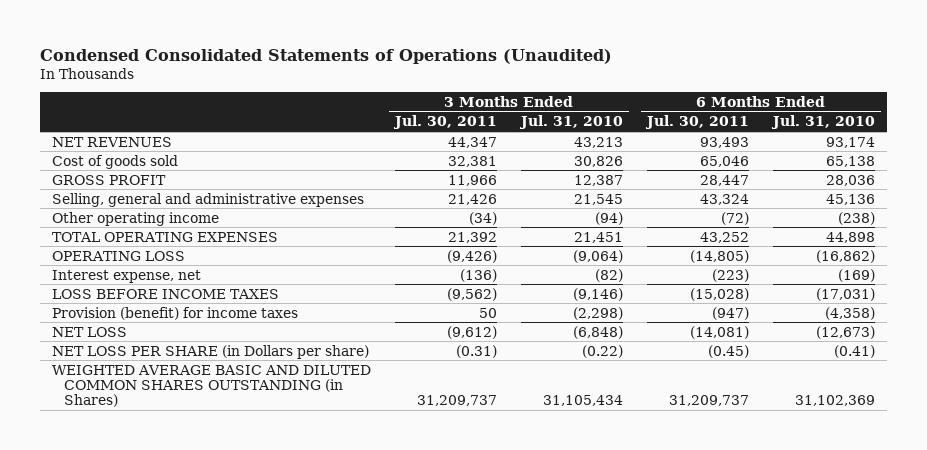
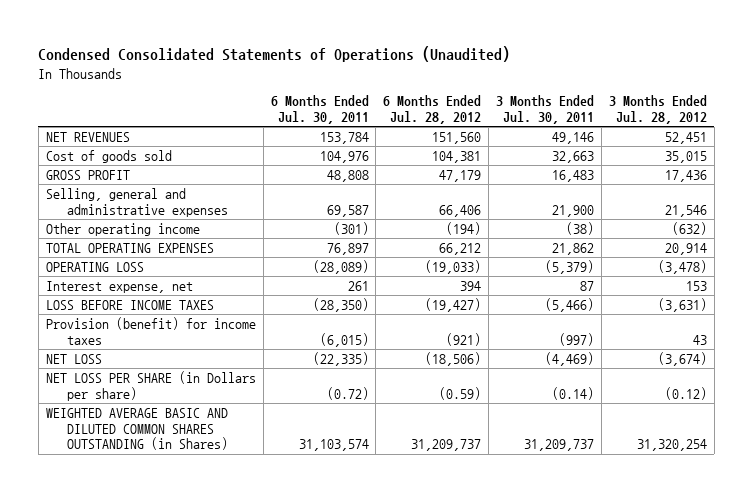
- | 3 Months Ended Jul. 30, 2011 | 3 Months Ended Jul. 31, 2010 | 6 Months Ended Jul. 30, 2011 | 6 Months Ended Jul. 31, 2010
+ | 6 Months Ended Jul. 30, 2011 | 6 Months Ended Jul. 28, 2012 | 3 Months Ended Jul. 30, 2011 | 3 Months Ended Jul. 28, 2012
- NET REVENUES | 44,347 | 43,213 | 93,493 | 93,174
- Cost of goods sold | 32,381 | 30,826 | 65,046 | 65,138
- GROSS PROFIT | 11,966 | 12,387 | 28,447 | 28,036
- Selling, general and administrative expenses | 21,426 | 21,545 | 43,324 | 45,136
- Other operating income | (34) | (94) | (72) | (238)
- TOTAL OPERATING EXPENSES | 21,392 | 21,451 | 43,252 | 44,898
- OPERATING LOSS | (9,426) | (9,064) | (14,805) | (16,862)
- Interest expense, net | (136) | (82) | (223) | (169)
- LOSS BEFORE INCOME TAXES | (9,562) | (9,146) | (15,028) | (17,031)
- Provision (benefit) for income taxes | 50 | (2,298) | (947) | (4,358)
- NET LOSS | (9,612) | (6,848) | (14,081) | (12,673)
- NET LOSS PER SHARE (in Dollars per share) | (0.31) | (0.22) | (0.45) | (0.41)
- WEIGHTED AVERAGE BASIC AND DILUTED COMMON SHARES OUTSTANDING (in Shares) | 31,209,737 | 31,105,434 | 31,209,737 | 31,102,369
+ NET REVENUES | 153,784 | 151,560 | 49,146 | 52,451
+ Cost of goods sold | 104,976 | 104,381 | 32,663 | 35,015
+ GROSS PROFIT | 48,808 | 47,179 | 16,483 | 17,436
+ Selling, general and administrative expenses | 69,587 | 66,406 | 21,900 | 21,546
+ Other operating income | (301) | (194) | (38) | (632)
+ TOTAL OPERATING EXPENSES | 76,897 | 66,212 | 21,862 | 20,914
+ OPERATING LOSS | (28,089) | (19,033) | (5,379) | (3,478)
+ Interest expense, net | 261 | 394 | 87 | 153
+ LOSS BEFORE INCOME TAXES | (28,350) | (19,427) | (5,466) | (3,631)
+ Provision (benefit) for income taxes | (6,015) | (921) | (997) | 43
+ NET LOSS | (22,335) | (18,506) | (4,469) | (3,674)
+ NET LOSS PER SHARE (in Dollars per share) | (0.72) | (0.59) | (0.14) | (0.12)
+ WEIGHTED AVERAGE BASIC AND DILUTED COMMON SHARES OUTSTANDING (in Shares) | 31,103,574 | 31,209,737 | 31,209,737 | 31,320,254

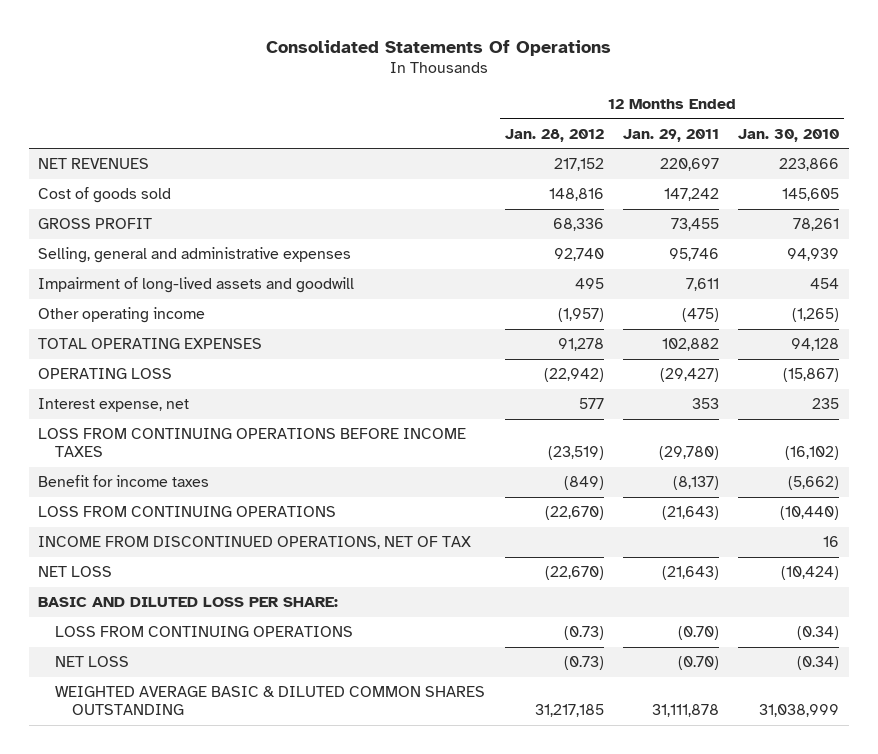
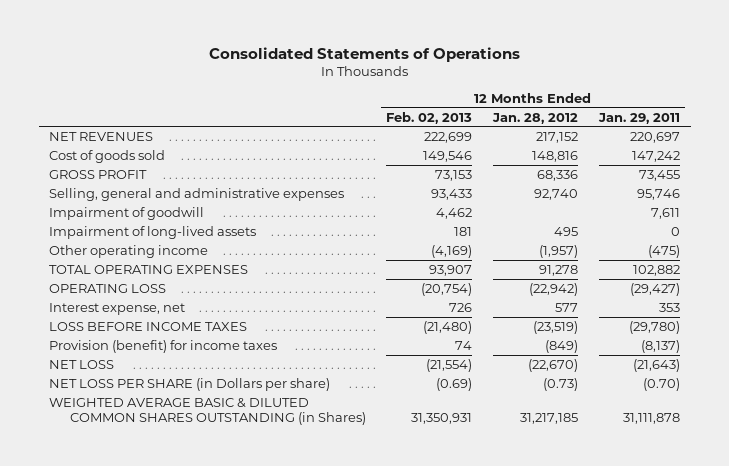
- Consolidated Statements Of Operations
+ Consolidated Statements of Operations
- | 12 Months Ended Jan. 28, 2012 | 12 Months Ended Jan. 29, 2011 | 12 Months Ended Jan. 30, 2010
+ | 12 Months Ended Feb. 02, 2013 | 12 Months Ended Jan. 28, 2012 | 12 Months Ended Jan. 29, 2011
- Impairment of long-lived assets and goodwill | 495 | 7,611 | 454
+ Impairment of goodwill | 4,462 | | 7,611
+ Impairment of long-lived assets | 181 | 495 | 0
- LOSS FROM CONTINUING OPERATIONS BEFORE INCOME TAXES | (23,519) | (29,780) | (16,102)
- Benefit for income taxes | (849) | (8,137) | (5,662)
- LOSS FROM CONTINUING OPERATIONS | (22,670) | (21,643) | (10,440)
- INCOME FROM DISCONTINUED OPERATIONS, NET OF TAX | | | 16
+ LOSS BEFORE INCOME TAXES | (21,480) | (23,519) | (29,780)
+ Provision (benefit) for income taxes | 74 | (849) | (8,137)
- BASIC AND DILUTED LOSS PER SHARE:
- LOSS FROM CONTINUING OPERATIONS | (0.73) | (0.70) | (0.34)
- NET LOSS | (0.73) | (0.70) | (0.34)
- WEIGHTED AVERAGE BASIC & DILUTED COMMON SHARES OUTSTANDING | 31,217,185 | 31,111,878 | 31,038,999
+ NET LOSS PER SHARE (in Dollars per share) | (0.69) | (0.73) | (0.70)
+ WEIGHTED AVERAGE BASIC & DILUTED COMMON SHARES OUTSTANDING (in Shares) | 31,350,931 | 31,217,185 | 31,111,878

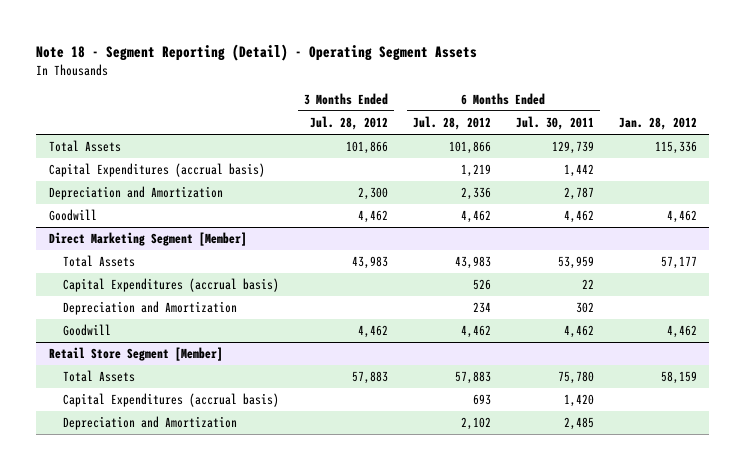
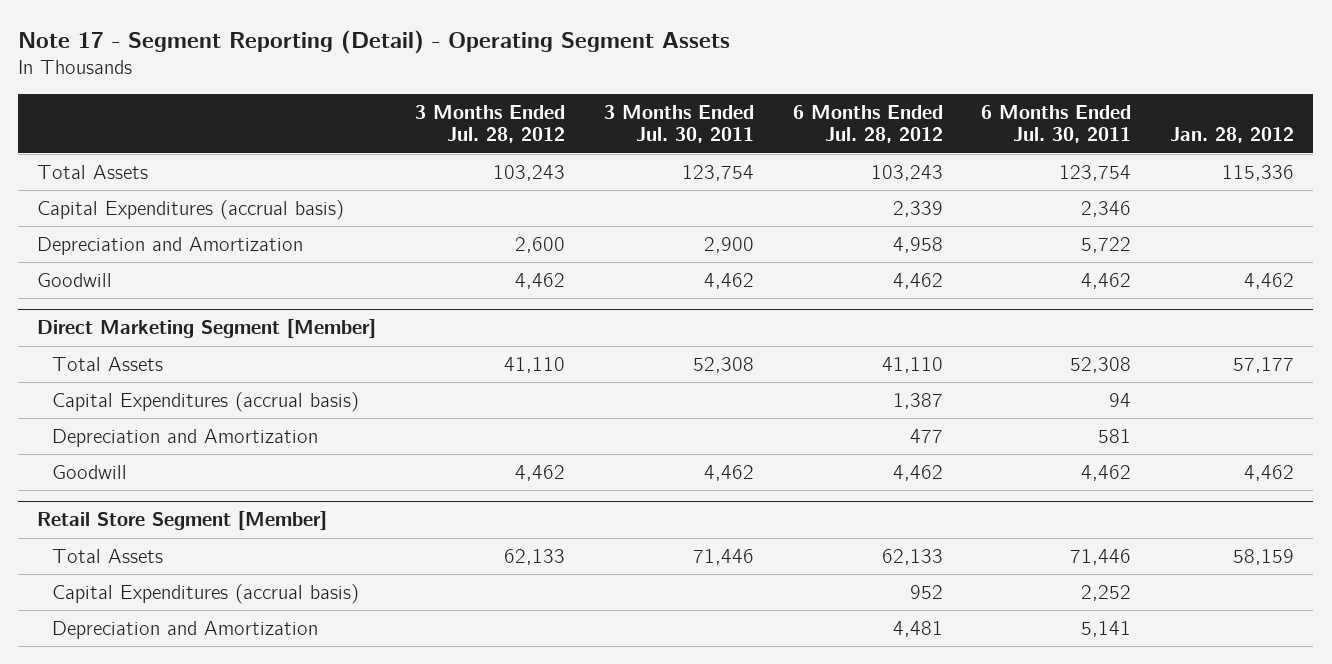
- Note 18 - Segment Reporting (Detail) - Operating Segment Assets
+ Note 17 - Segment Reporting (Detail) - Operating Segment Assets
- | 3 Months Ended Jul. 28, 2012 | 6 Months Ended Jul. 28, 2012 | 6 Months Ended Jul. 30, 2011 | Jan. 28, 2012
+ | 3 Months Ended Jul. 28, 2012 | 3 Months Ended Jul. 30, 2011 | 6 Months Ended Jul. 28, 2012 | 6 Months Ended Jul. 30, 2011 | Jan. 28, 2012
- Total Assets | 101,866 | 101,866 | 129,739 | 115,336
- Capital Expenditures (accrual basis) | | 1,219 | 1,442 |
- Depreciation and Amortization | 2,300 | 2,336 | 2,787 |
+ Total Assets | 103,243 | 123,754 | 103,243 | 123,754 | 115,336
+ Capital Expenditures (accrual basis) | | | 2,339 | 2,346 |
+ Depreciation and Amortization | 2,600 | 2,900 | 4,958 | 5,722 |
@ Direct Marketing Segment [Member]
- Total Assets | 43,983 | 43,983 | 53,959 | 57,177
- Capital Expenditures (accrual basis) | | 526 | 22 |
- Depreciation and Amortization | | 234 | 302 |
+ Total Assets | 41,110 | 52,308 | 41,110 | 52,308 | 57,177
+ Capital Expenditures (accrual basis) | | | 1,387 | 94 |
+ Depreciation and Amortization | | | 477 | 581 |
@ Retail Store Segment [Member]
- Total Assets | 57,883 | 57,883 | 75,780 | 58,159
- Capital Expenditures (accrual basis) | | 693 | 1,420 |
- Depreciation and Amortization | | 2,102 | 2,485 |
+ Total Assets | 62,133 | 71,446 | 62,133 | 71,446 | 58,159
+ Capital Expenditures (accrual basis) | | | 952 | 2,252 |
+ Depreciation and Amortization | | | 4,481 | 5,141 |

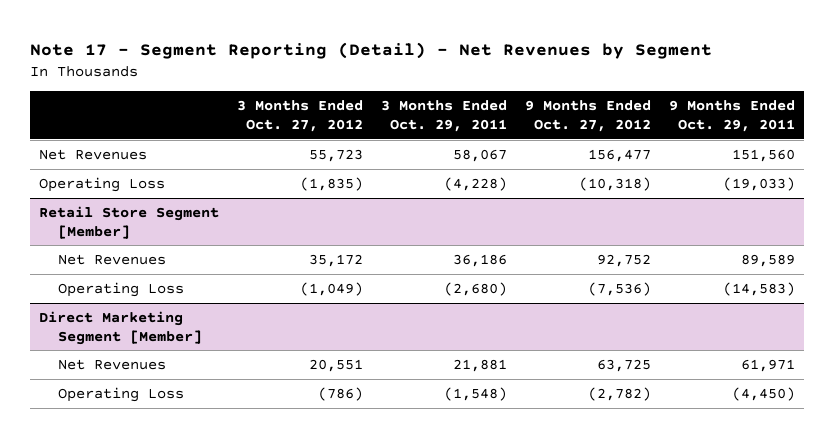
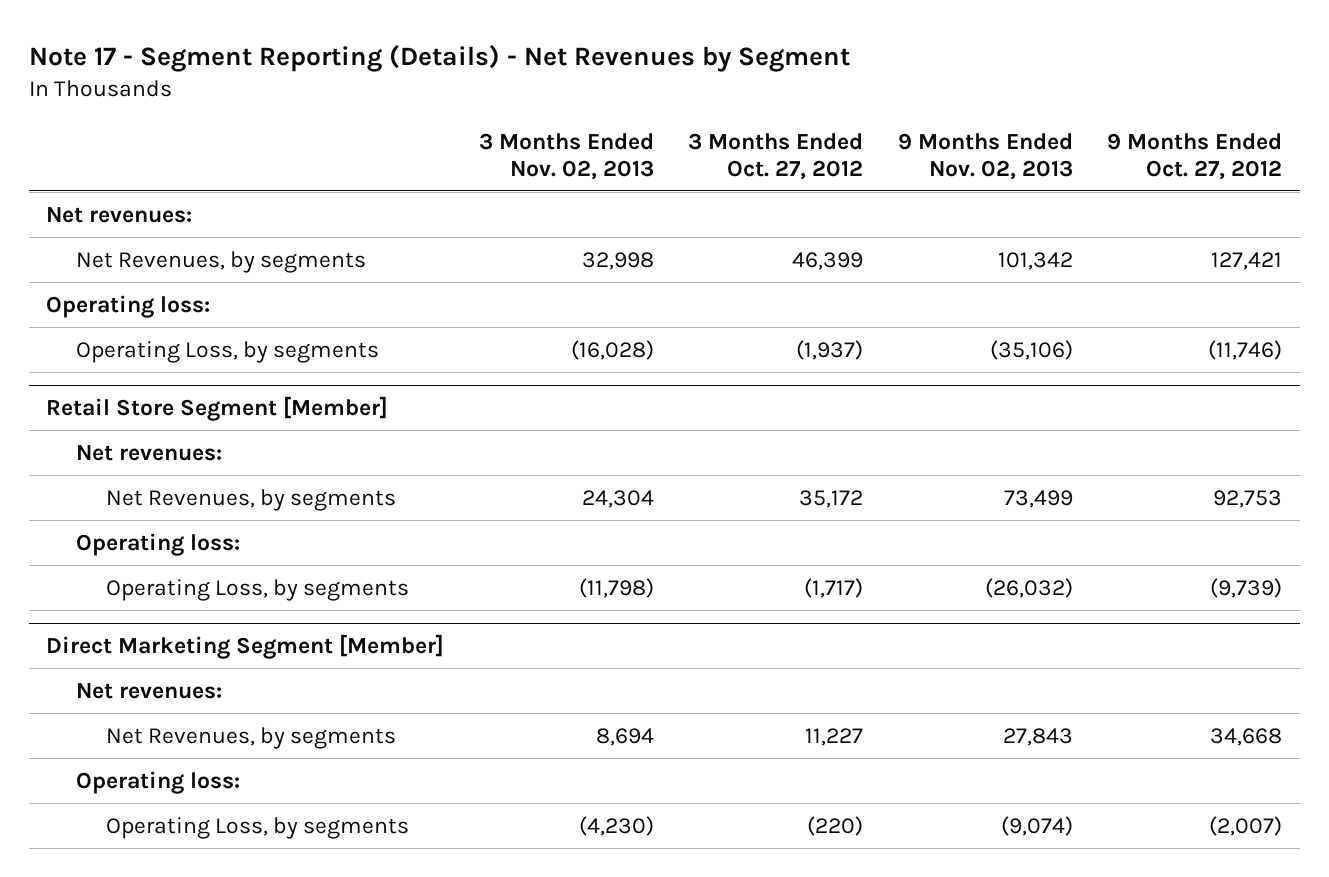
- Note 17 - Segment Reporting (Detail) - Net Revenues by Segment
+ Note 17 - Segment Reporting (Details) - Net Revenues by Segment
- | 3 Months Ended Oct. 27, 2012 | 3 Months Ended Oct. 29, 2011 | 9 Months Ended Oct. 27, 2012 | 9 Months Ended Oct. 29, 2011
+ | 3 Months Ended Nov. 02, 2013 | 3 Months Ended Oct. 27, 2012 | 9 Months Ended Nov. 02, 2013 | 9 Months Ended Oct. 27, 2012
- Net Revenues | 55,723 | 58,067 | 156,477 | 151,560
- Operating Loss | (1,835) | (4,228) | (10,318) | (19,033)
+ Net revenues:
+ Net Revenues, by segments | 32,998 | 46,399 | 101,342 | 127,421
+ Operating loss:
+ Operating Loss, by segments | (16,028) | (1,937) | (35,106) | (11,746)
@ Retail Store Segment [Member]
- Net Revenues | 35,172 | 36,186 | 92,752 | 89,589
- Operating Loss | (1,049) | (2,680) | (7,536) | (14,583)
+ Net revenues:
+ Net Revenues, by segments | 24,304 | 35,172 | 73,499 | 92,753
+ Operating loss:
+ Operating Loss, by segments | (11,798) | (1,717) | (26,032) | (9,739)
@ Direct Marketing Segment [Member]
- Net Revenues | 20,551 | 21,881 | 63,725 | 61,971
- Operating Loss | (786) | (1,548) | (2,782) | (4,450)
+ Net revenues:
+ Net Revenues, by segments | 8,694 | 11,227 | 27,843 | 34,668
+ Operating loss:
+ Operating Loss, by segments | (4,230) | (220) | (9,074) | (2,007)

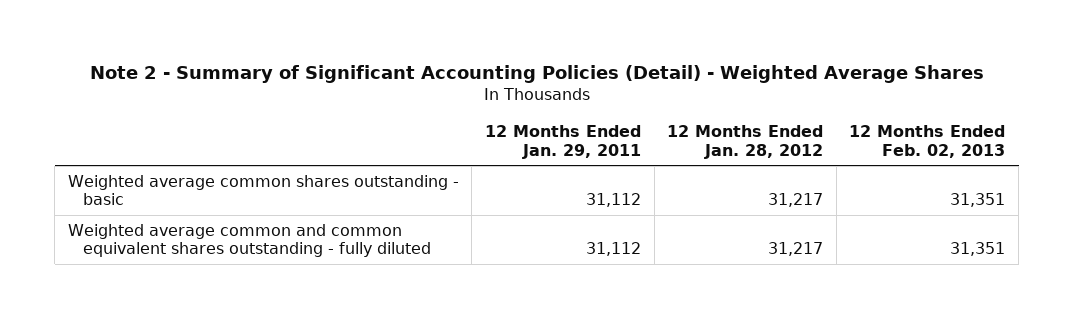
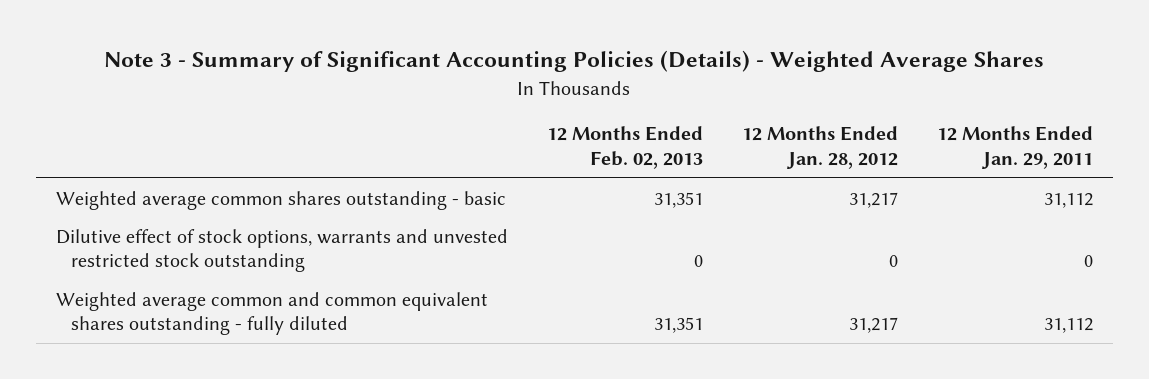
- Note 2 - Summary of Significant Accounting Policies (Detail) - Weighted Average Shares
+ Note 3 - Summary of Significant Accounting Policies (Details) - Weighted Average Shares
- | 12 Months Ended Jan. 29, 2011 | 12 Months Ended Jan. 28, 2012 | 12 Months Ended Feb. 02, 2013
+ | 12 Months Ended Feb. 02, 2013 | 12 Months Ended Jan. 28, 2012 | 12 Months Ended Jan. 29, 2011
+ Dilutive effect of stock options, warrants and unvested restricted stock outstanding | 0 | 0 | 0

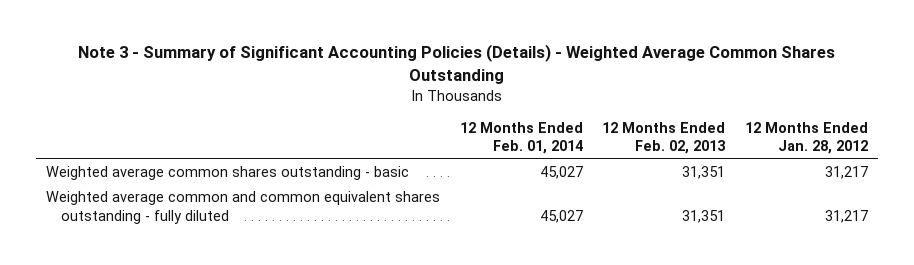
- Note 3 - Summary of Significant Accounting Policies (Details) - Weighted Average Shares
+ Note 3 - Summary of Significant Accounting Policies (Details) - Weighted Average Common Shares Outstanding
- | 12 Months Ended Feb. 02, 2013 | 12 Months Ended Jan. 28, 2012 | 12 Months Ended Jan. 29, 2011
+ | 12 Months Ended Feb. 01, 2014 | 12 Months Ended Feb. 02, 2013 | 12 Months Ended Jan. 28, 2012
- Dilutive effect of stock options, warrants and unvested restricted stock outstanding | 0 | 0 | 0

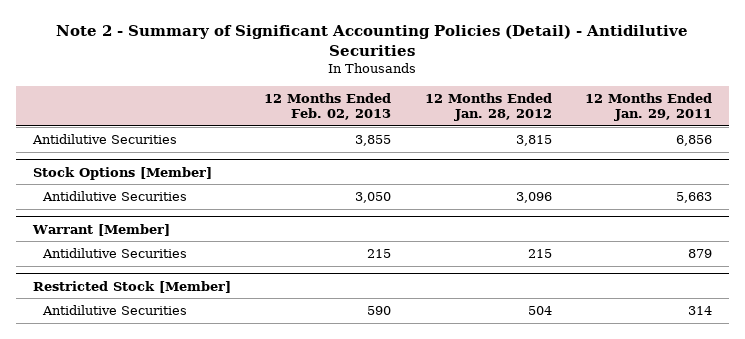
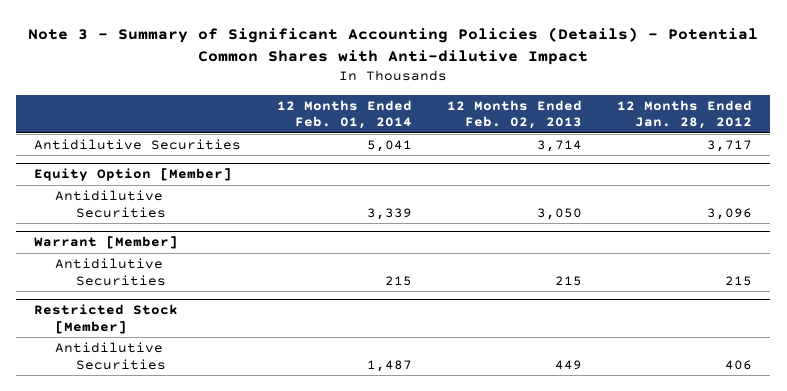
- Note 2 - Summary of Significant Accounting Policies (Detail) - Antidilutive Securities
+ Note 3 - Summary of Significant Accounting Policies (Details) - Potential Common Shares with Anti-dilutive Impact
- | 12 Months Ended Feb. 02, 2013 | 12 Months Ended Jan. 28, 2012 | 12 Months Ended Jan. 29, 2011
+ | 12 Months Ended Feb. 01, 2014 | 12 Months Ended Feb. 02, 2013 | 12 Months Ended Jan. 28, 2012
- Antidilutive Securities | 3,855 | 3,815 | 6,856
- Stock Options [Member]
+ Antidilutive Securities | 5,041 | 3,714 | 3,717
+ Equity Option [Member]
@ Restricted Stock [Member]
- Antidilutive Securities | 590 | 504 | 314
+ Antidilutive Securities | 1,487 | 449 | 406

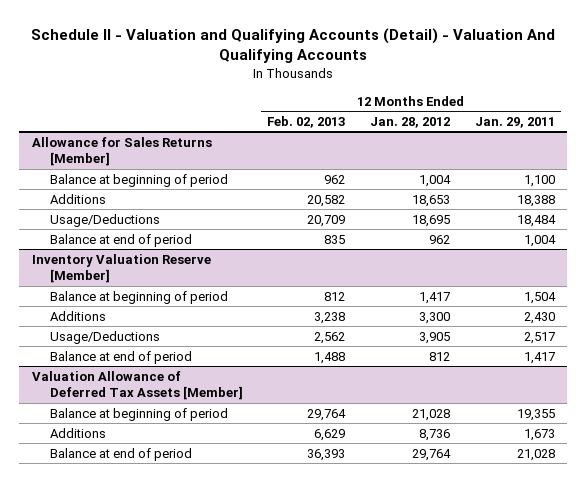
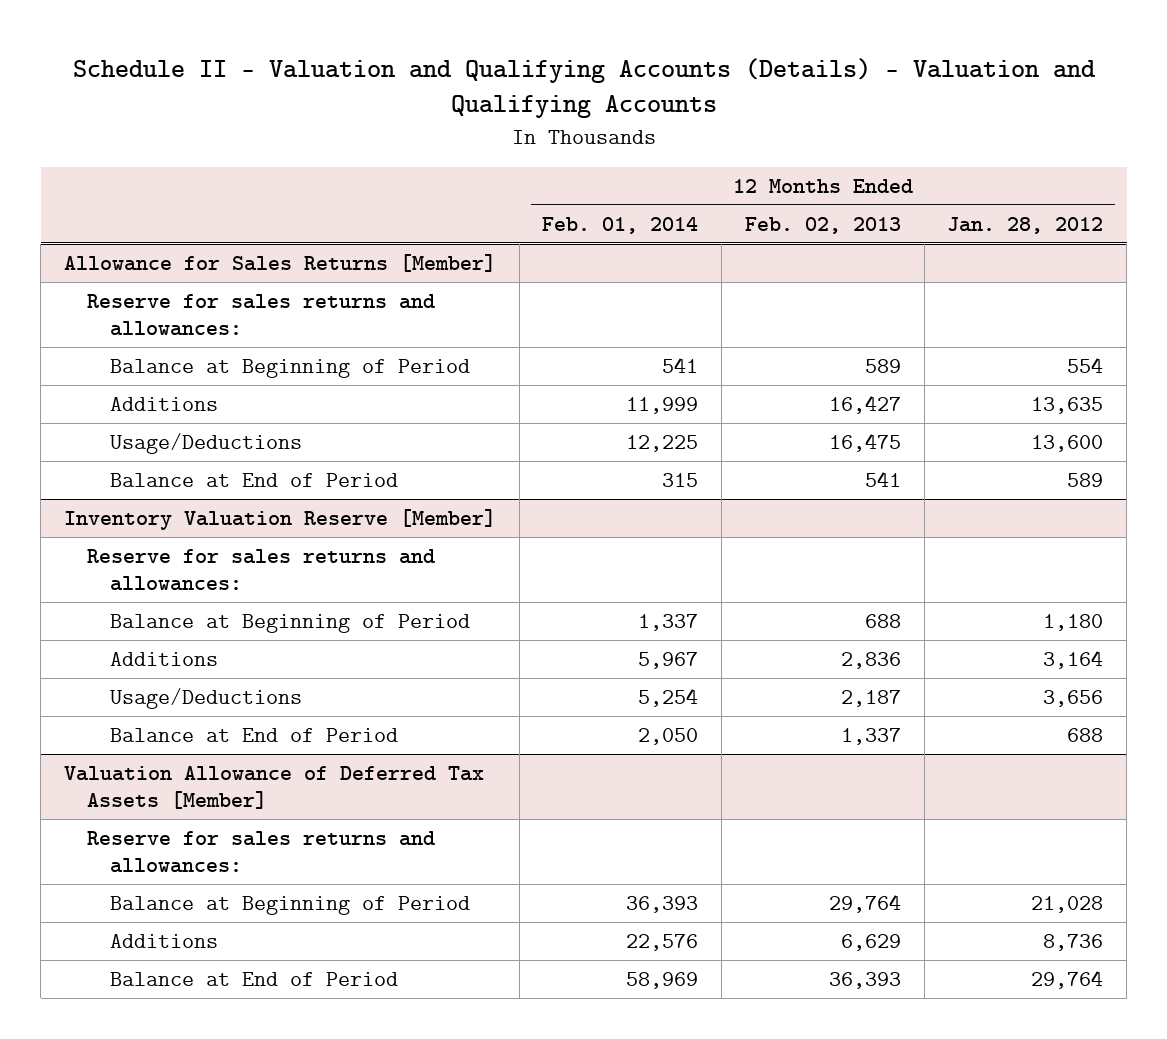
- Schedule II - Valuation and Qualifying Accounts (Detail) - Valuation And Qualifying Accounts
+ Schedule II - Valuation and Qualifying Accounts (Details) - Valuation and Qualifying Accounts
- | 12 Months Ended Feb. 02, 2013 | 12 Months Ended Jan. 28, 2012 | 12 Months Ended Jan. 29, 2011
+ | 12 Months Ended Feb. 01, 2014 | 12 Months Ended Feb. 02, 2013 | 12 Months Ended Jan. 28, 2012
@ Allowance for Sales Returns [Member]
- Balance at beginning of period | 962 | 1,004 | 1,100
- Additions | 20,582 | 18,653 | 18,388
- Usage/Deductions | 20,709 | 18,695 | 18,484
- Balance at end of period | 835 | 962 | 1,004
+ Reserve for sales returns and allowances:
+ Balance at Beginning of Period | 541 | 589 | 554
+ Additions | 11,999 | 16,427 | 13,635
+ Usage/Deductions | 12,225 | 16,475 | 13,600
+ Balance at End of Period | 315 | 541 | 589
@ Inventory Valuation Reserve [Member]
- Balance at beginning of period | 812 | 1,417 | 1,504
- Additions | 3,238 | 3,300 | 2,430
- Usage/Deductions | 2,562 | 3,905 | 2,517
- Balance at end of period | 1,488 | 812 | 1,417
+ Reserve for sales returns and allowances:
+ Balance at Beginning of Period | 1,337 | 688 | 1,180
+ Additions | 5,967 | 2,836 | 3,164
+ Usage/Deductions | 5,254 | 2,187 | 3,656
+ Balance at End of Period | 2,050 | 1,337 | 688
@ Valuation Allowance of Deferred Tax Assets [Member]
- Balance at beginning of period | 29,764 | 21,028 | 19,355
+ Reserve for sales returns and allowances:
+ Balance at Beginning of Period | 36,393 | 29,764 | 21,028
- Balance at end of period | 36,393 | 29,764 | 21,028
+ Balance at End of Period | 58,969 | 36,393 | 29,764

